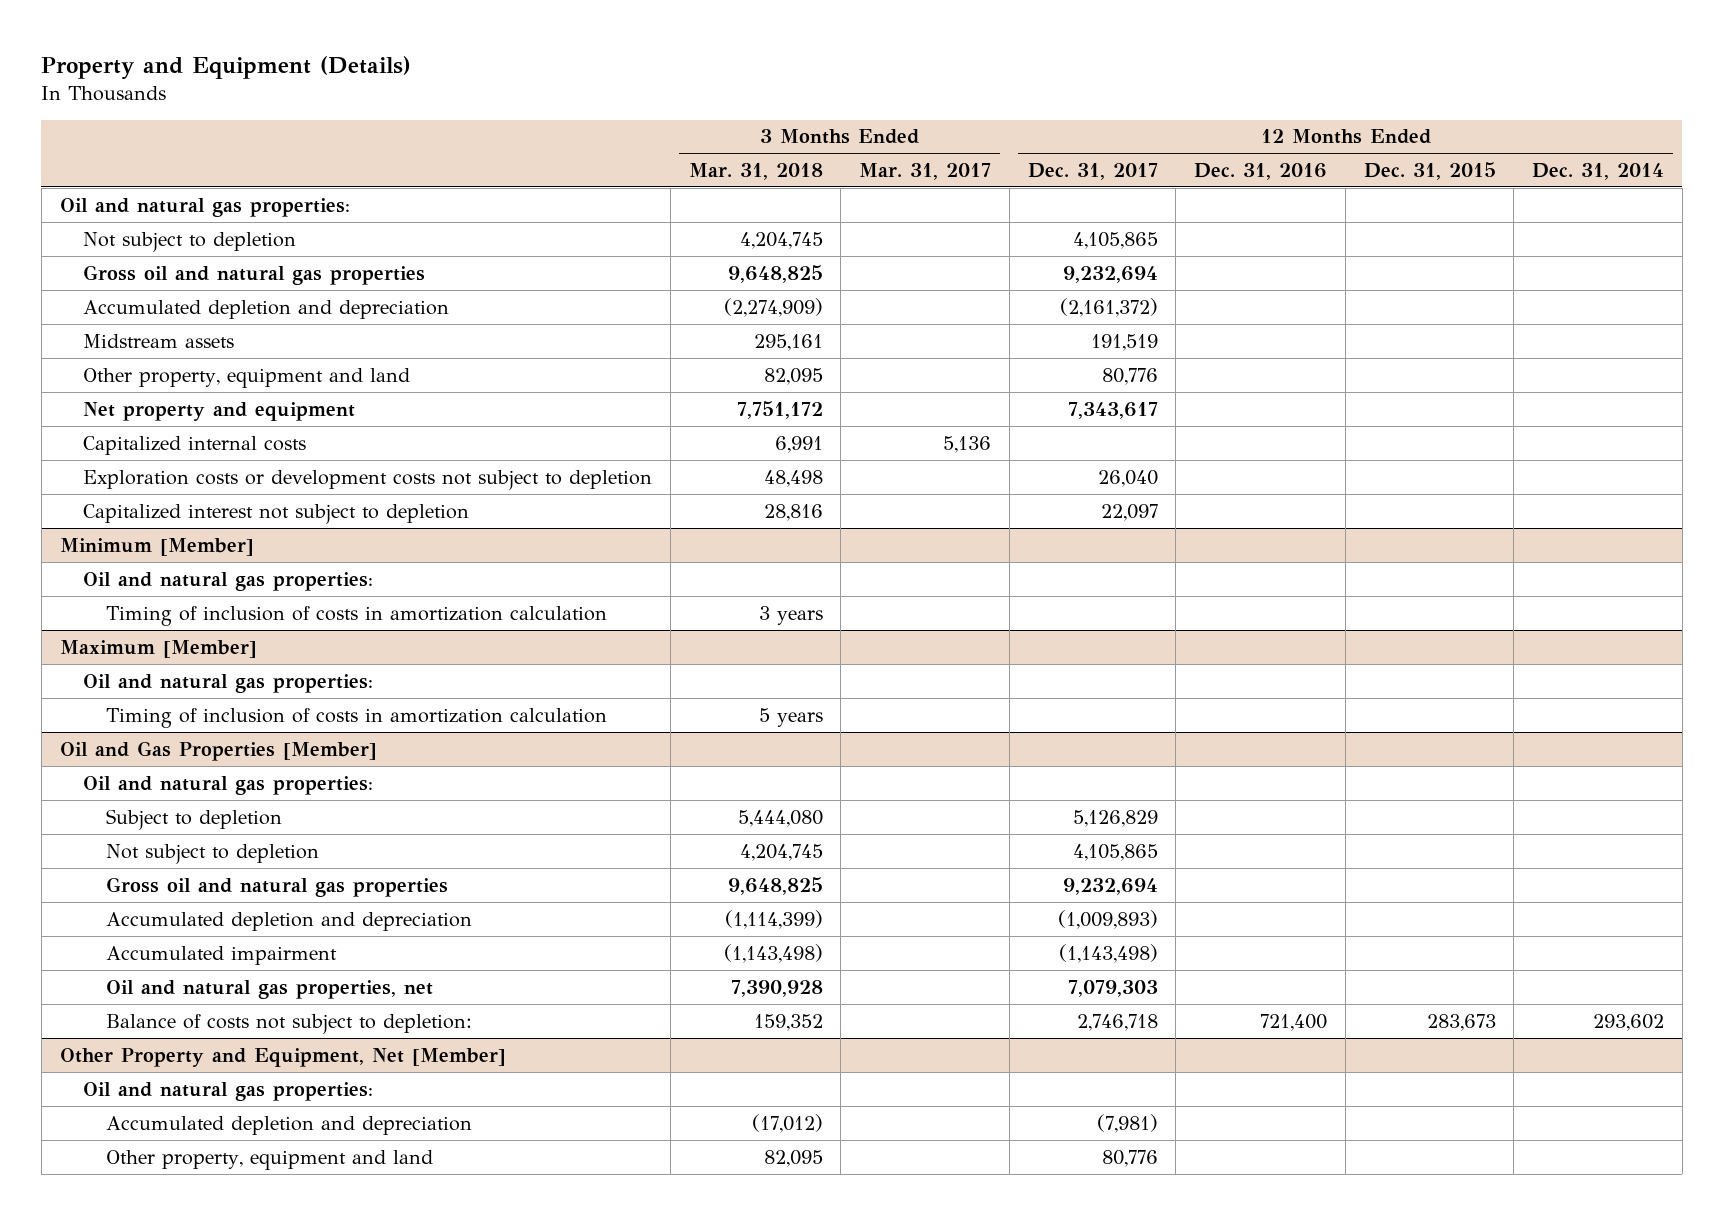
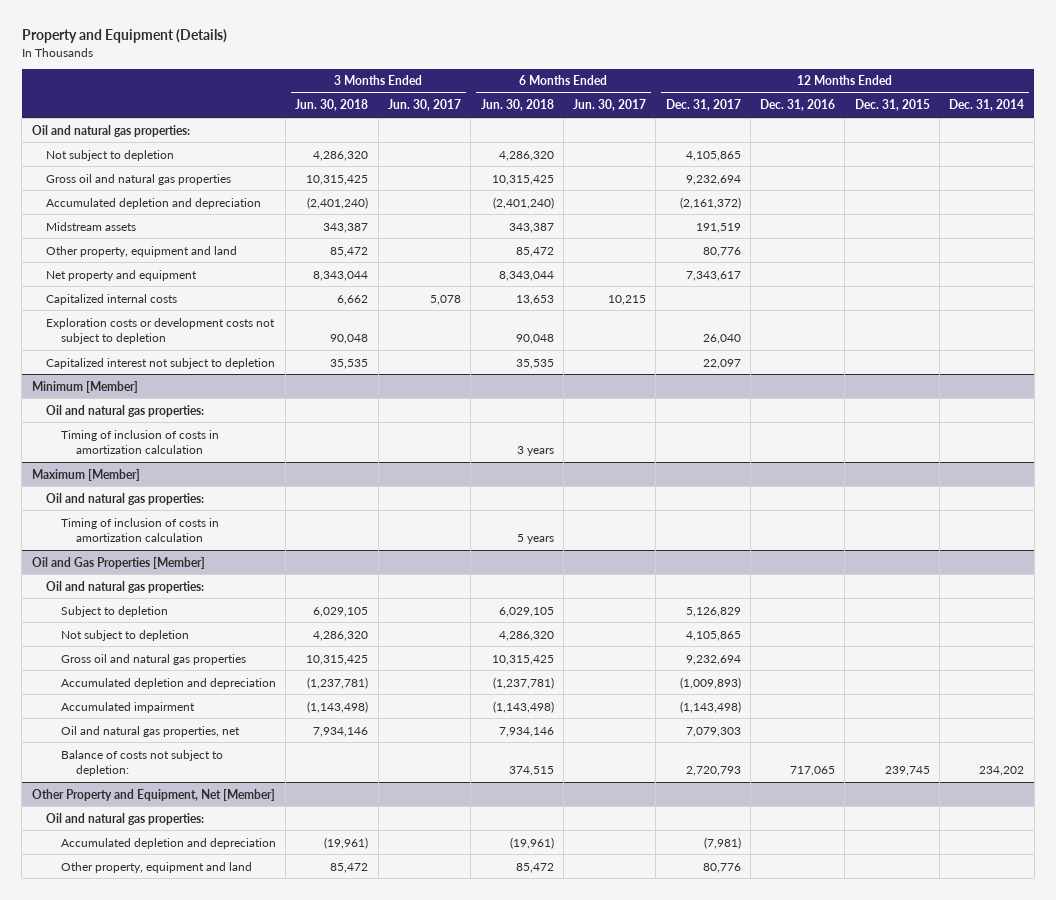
- | 3 Months Ended Mar. 31, 2018 | 3 Months Ended Mar. 31, 2017 | 12 Months Ended Dec. 31, 2017 | 12 Months Ended Dec. 31, 2016 | 12 Months Ended Dec. 31, 2015 | 12 Months Ended Dec. 31, 2014
+ | 3 Months Ended Jun. 30, 2018 | 3 Months Ended Jun. 30, 2017 | 6 Months Ended Jun. 30, 2018 | 6 Months Ended Jun. 30, 2017 | 12 Months Ended Dec. 31, 2017 | 12 Months Ended Dec. 31, 2016 | 12 Months Ended Dec. 31, 2015 | 12 Months Ended Dec. 31, 2014
@ Oil and Gas Properties [Member]
- Balance of costs not subject to depletion: | 159,352 | | 2,746,718 | 721,400 | 283,673 | 293,602
+ Balance of costs not subject to depletion: | | | 374,515 | | 2,720,793 | 717,065 | 239,745 | 234,202

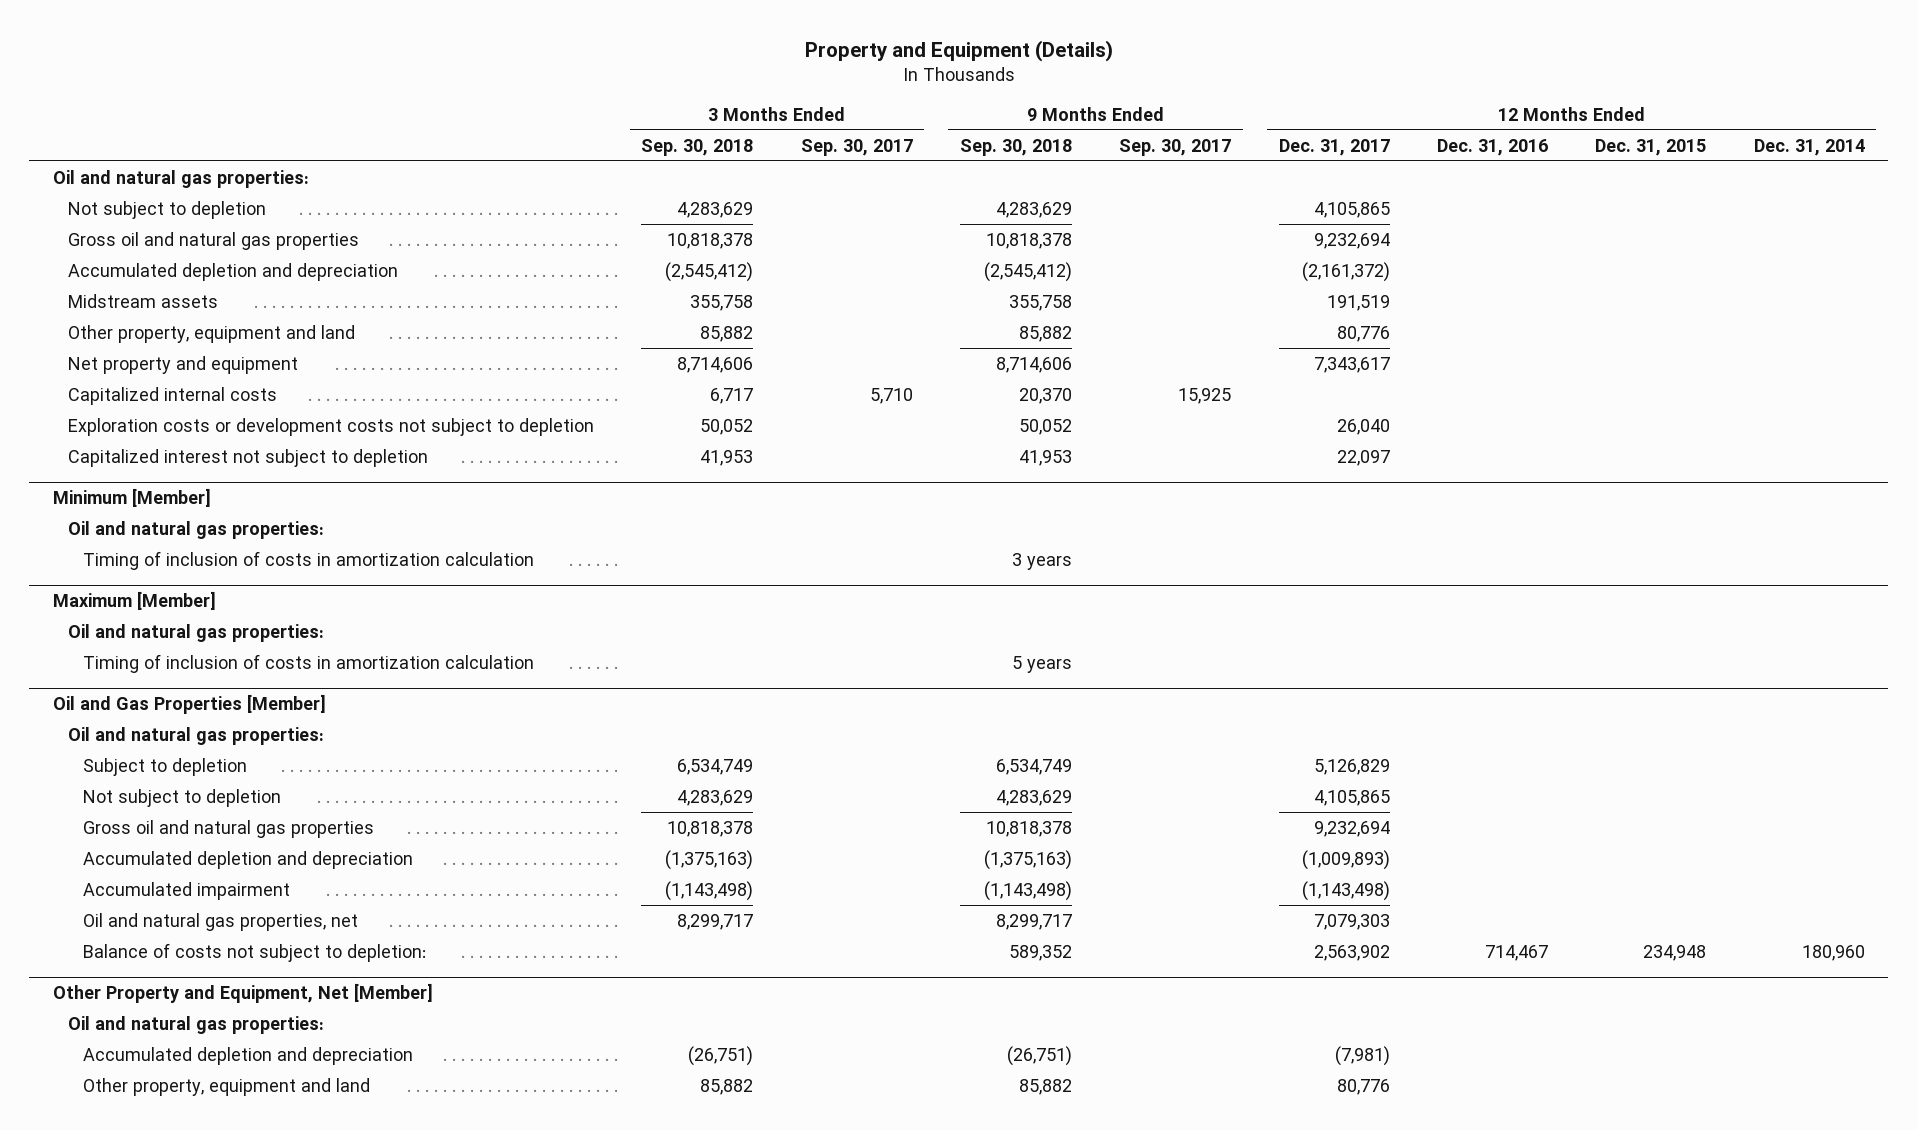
- | 3 Months Ended Jun. 30, 2018 | 3 Months Ended Jun. 30, 2017 | 6 Months Ended Jun. 30, 2018 | 6 Months Ended Jun. 30, 2017 | 12 Months Ended Dec. 31, 2017 | 12 Months Ended Dec. 31, 2016 | 12 Months Ended Dec. 31, 2015 | 12 Months Ended Dec. 31, 2014
+ | 3 Months Ended Sep. 30, 2018 | 3 Months Ended Sep. 30, 2017 | 9 Months Ended Sep. 30, 2018 | 9 Months Ended Sep. 30, 2017 | 12 Months Ended Dec. 31, 2017 | 12 Months Ended Dec. 31, 2016 | 12 Months Ended Dec. 31, 2015 | 12 Months Ended Dec. 31, 2014
@ Oil and Gas Properties [Member]
- Balance of costs not subject to depletion: | | | 374,515 | | 2,720,793 | 717,065 | 239,745 | 234,202
+ Balance of costs not subject to depletion: | | | 589,352 | | 2,563,902 | 714,467 | 234,948 | 180,960

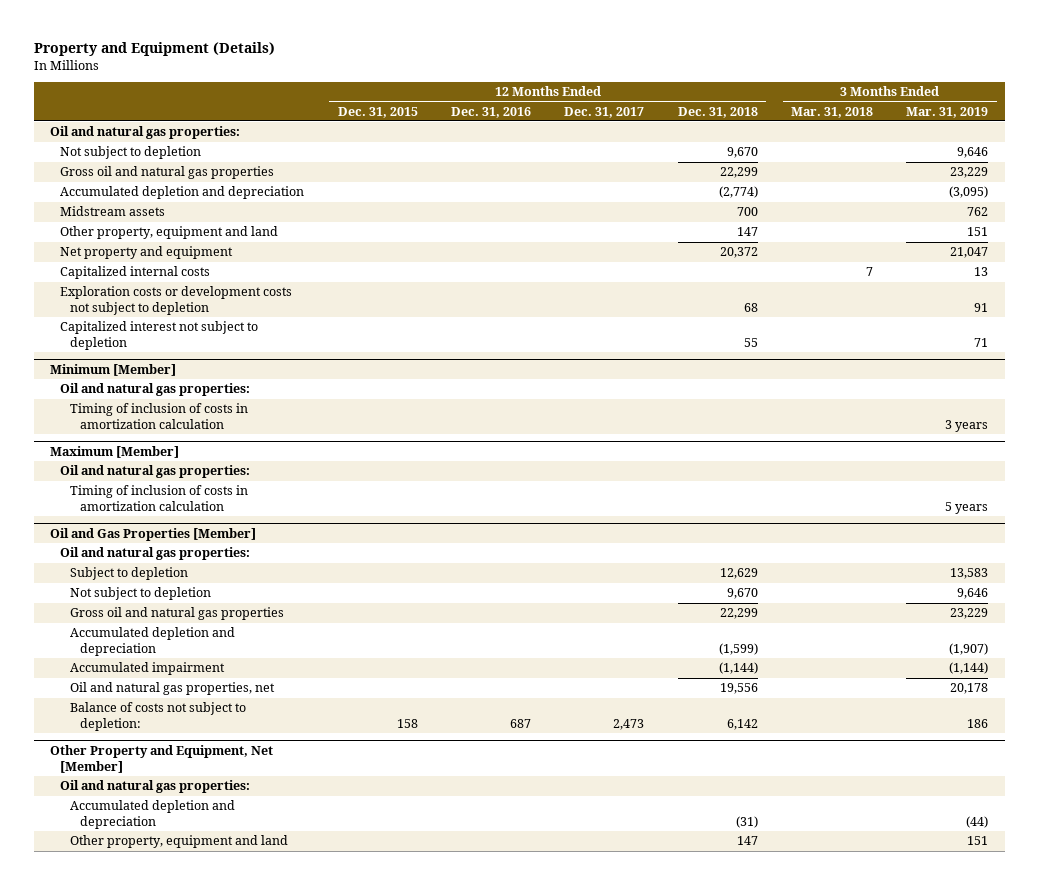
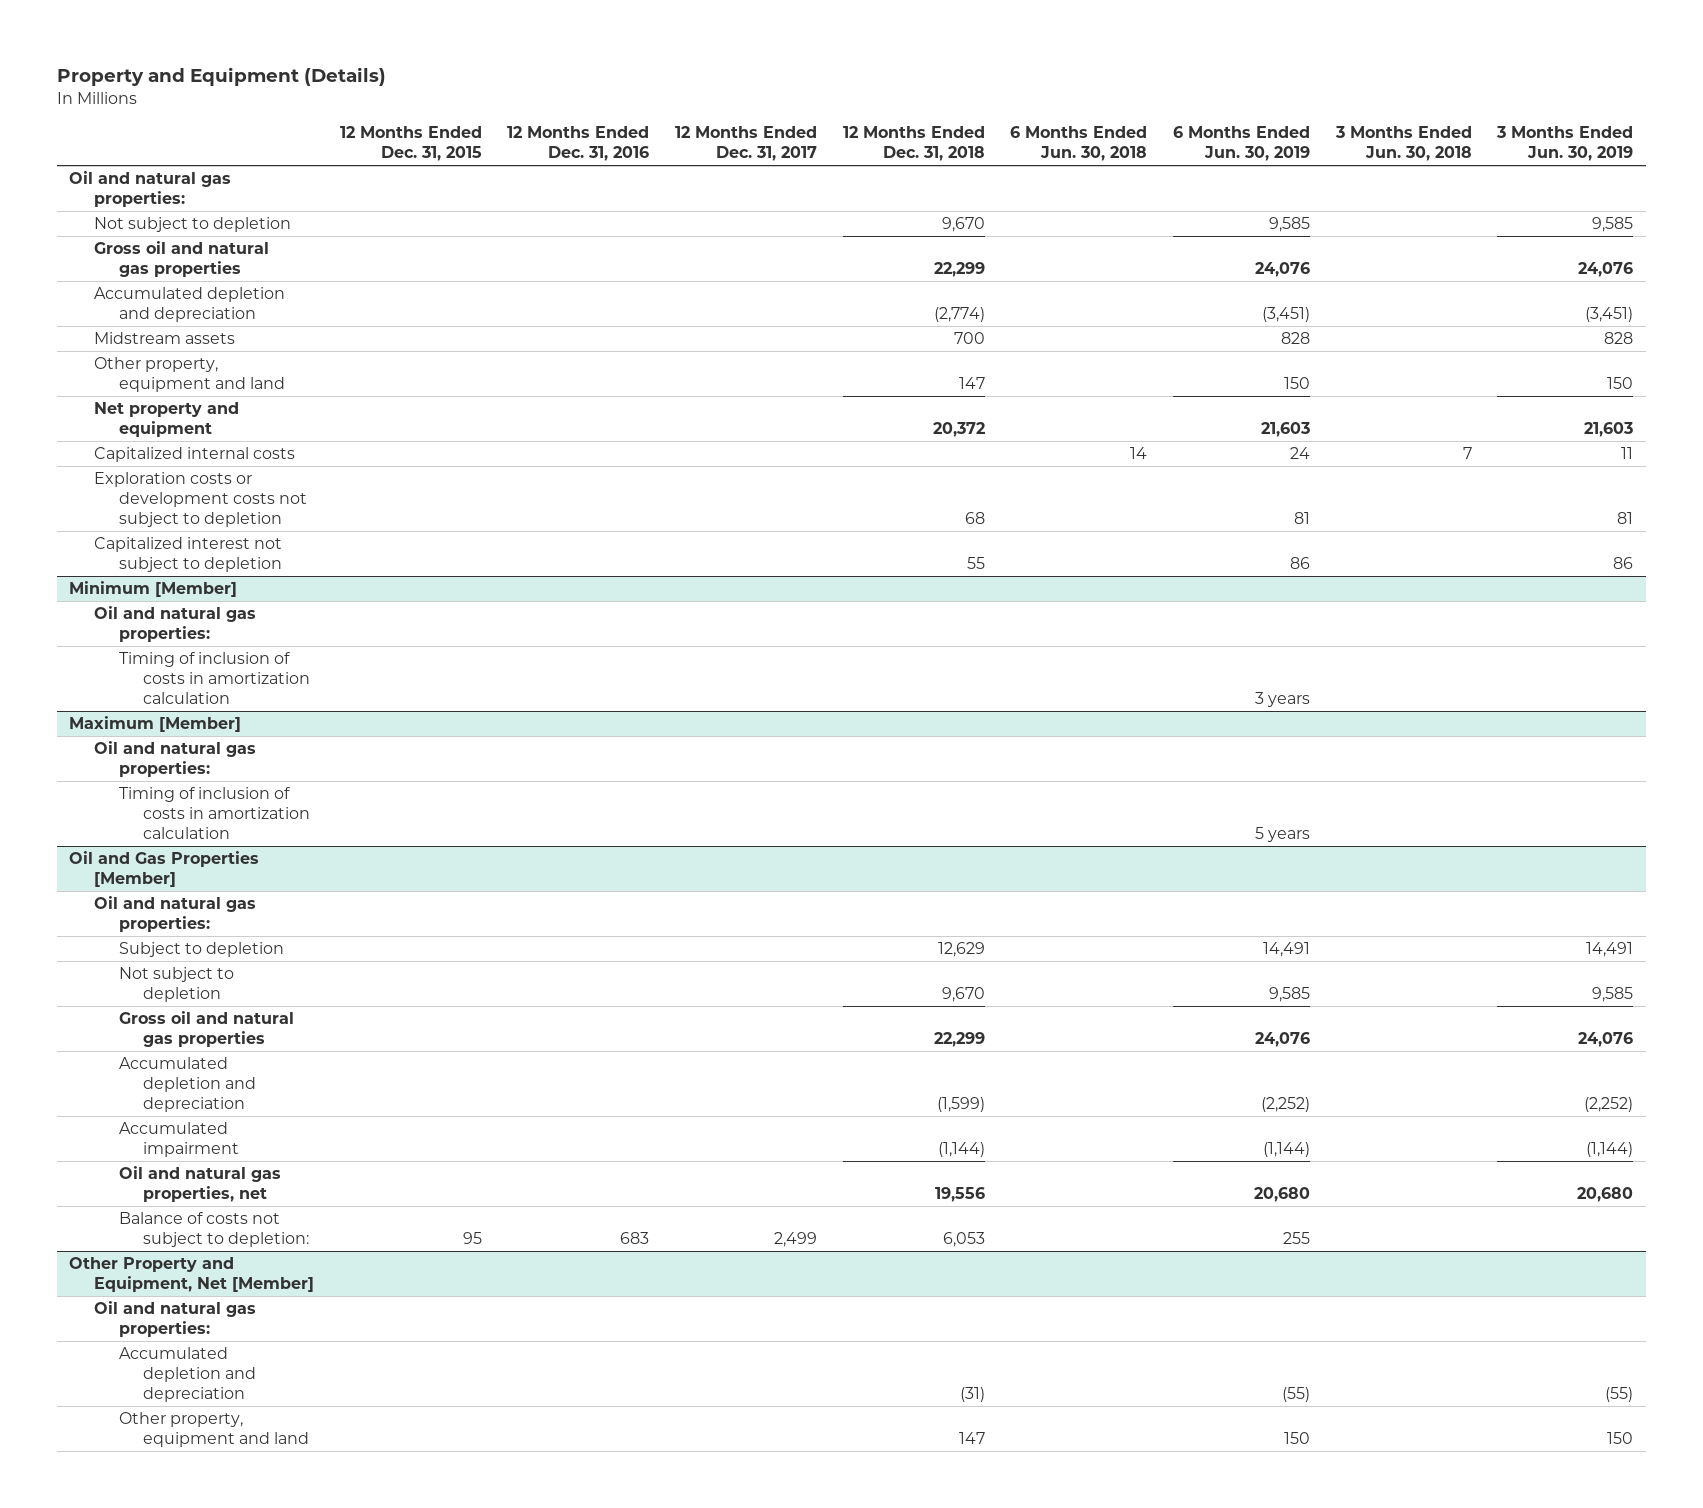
- | 12 Months Ended Dec. 31, 2015 | 12 Months Ended Dec. 31, 2016 | 12 Months Ended Dec. 31, 2017 | 12 Months Ended Dec. 31, 2018 | 3 Months Ended Mar. 31, 2018 | 3 Months Ended Mar. 31, 2019
+ | 12 Months Ended Dec. 31, 2015 | 12 Months Ended Dec. 31, 2016 | 12 Months Ended Dec. 31, 2017 | 12 Months Ended Dec. 31, 2018 | 6 Months Ended Jun. 30, 2018 | 6 Months Ended Jun. 30, 2019 | 3 Months Ended Jun. 30, 2018 | 3 Months Ended Jun. 30, 2019
@ Oil and Gas Properties [Member]
- Balance of costs not subject to depletion: | 158 | 687 | 2,473 | 6,142 | | 186
+ Balance of costs not subject to depletion: | 95 | 683 | 2,499 | 6,053 | | 255 | |

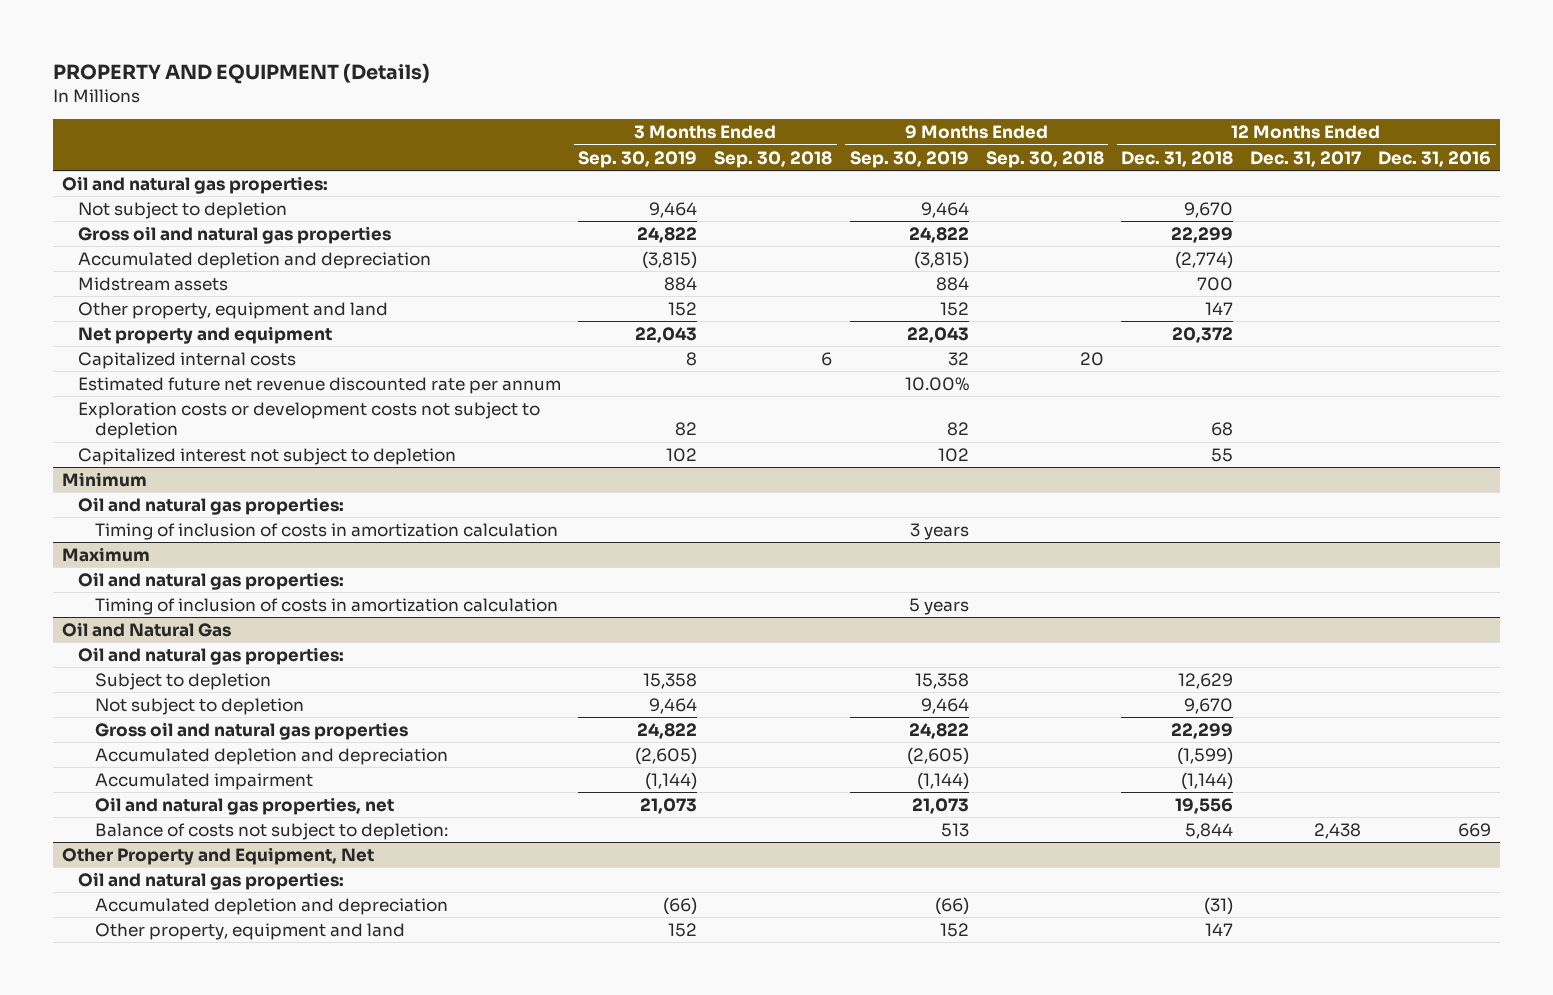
- Property and Equipment (Details)
+ PROPERTY AND EQUIPMENT (Details)
- | 12 Months Ended Dec. 31, 2015 | 12 Months Ended Dec. 31, 2016 | 12 Months Ended Dec. 31, 2017 | 12 Months Ended Dec. 31, 2018 | 6 Months Ended Jun. 30, 2018 | 6 Months Ended Jun. 30, 2019 | 3 Months Ended Jun. 30, 2018 | 3 Months Ended Jun. 30, 2019
+ | 3 Months Ended Sep. 30, 2019 | 3 Months Ended Sep. 30, 2018 | 9 Months Ended Sep. 30, 2019 | 9 Months Ended Sep. 30, 2018 | 12 Months Ended Dec. 31, 2018 | 12 Months Ended Dec. 31, 2017 | 12 Months Ended Dec. 31, 2016
+ Estimated future net revenue discounted rate per annum | | | 10.00% | | | |
- Minimum [Member]
+ Minimum
- Maximum [Member]
+ Maximum
- Oil and Gas Properties [Member]
+ Oil and Natural Gas
- Balance of costs not subject to depletion: | 95 | 683 | 2,499 | 6,053 | | 255 | |
- Other Property and Equipment, Net [Member]
+ Balance of costs not subject to depletion: | | | 513 | | 5,844 | 2,438 | 669
+ Other Property and Equipment, Net

